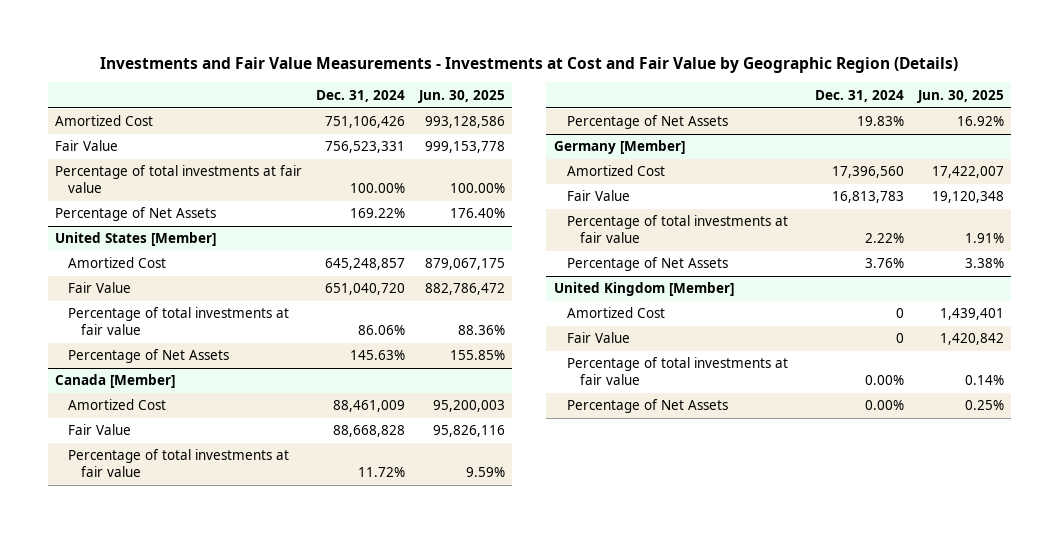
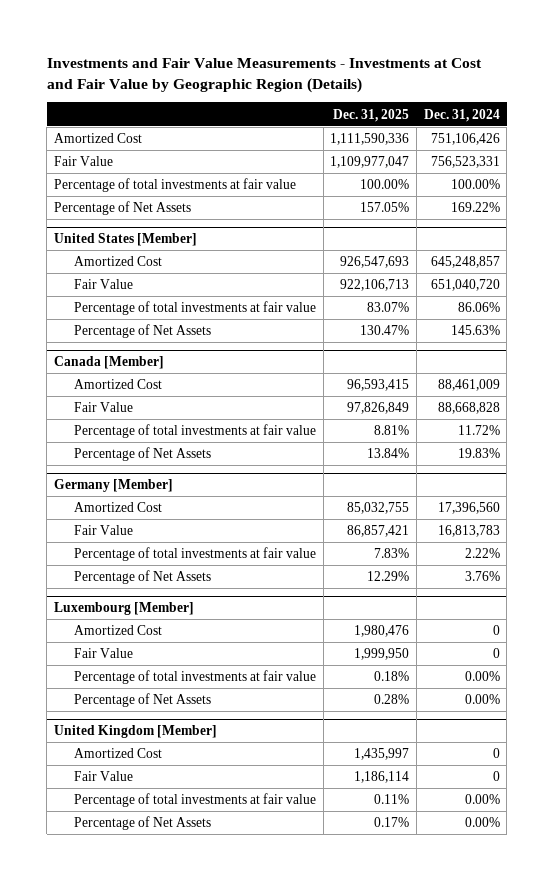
- | Dec. 31, 2024 | Jun. 30, 2025
+ | Dec. 31, 2025 | Dec. 31, 2024
+ Luxembourg [Member]
+ Amortized Cost | 1,980,476 | 0
+ Fair Value | 1,999,950 | 0
+ Percentage of total investments at fair value | 0.18% | 0.00%
+ Percentage of Net Assets | 0.28% | 0.00%

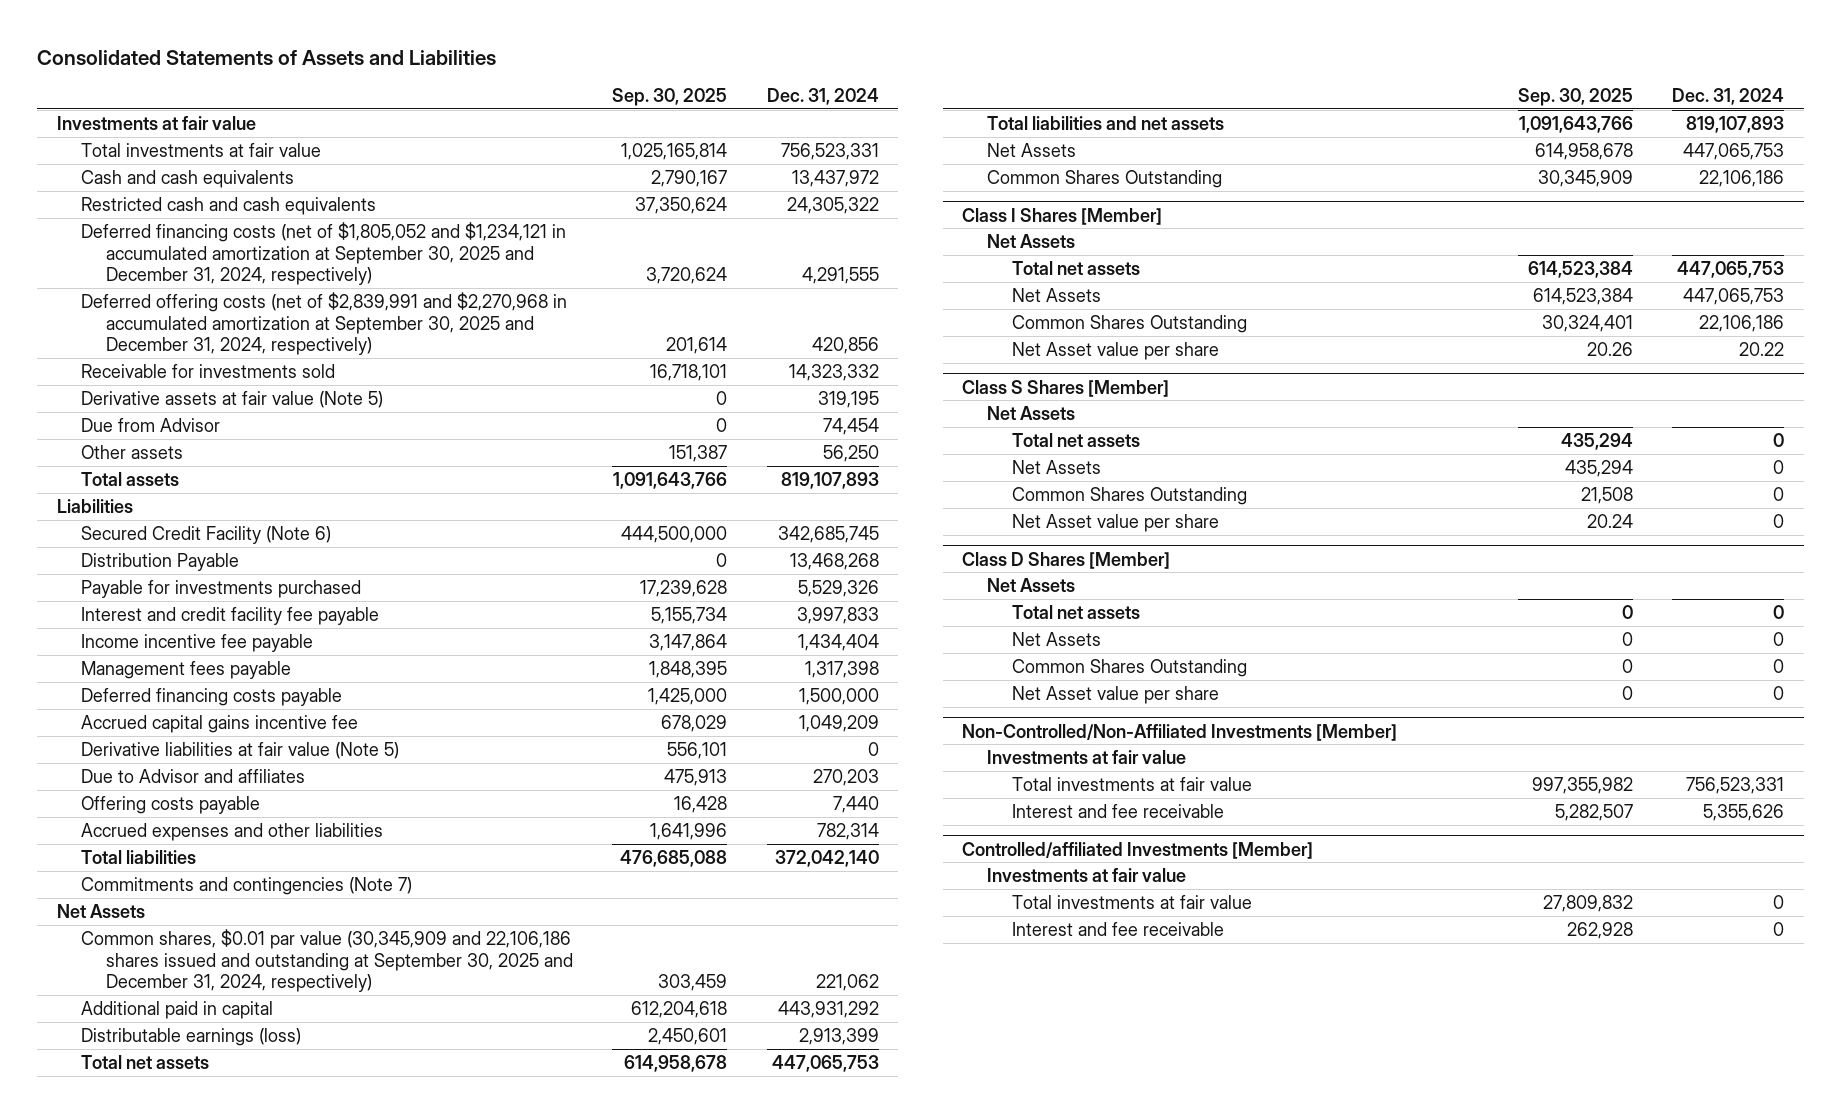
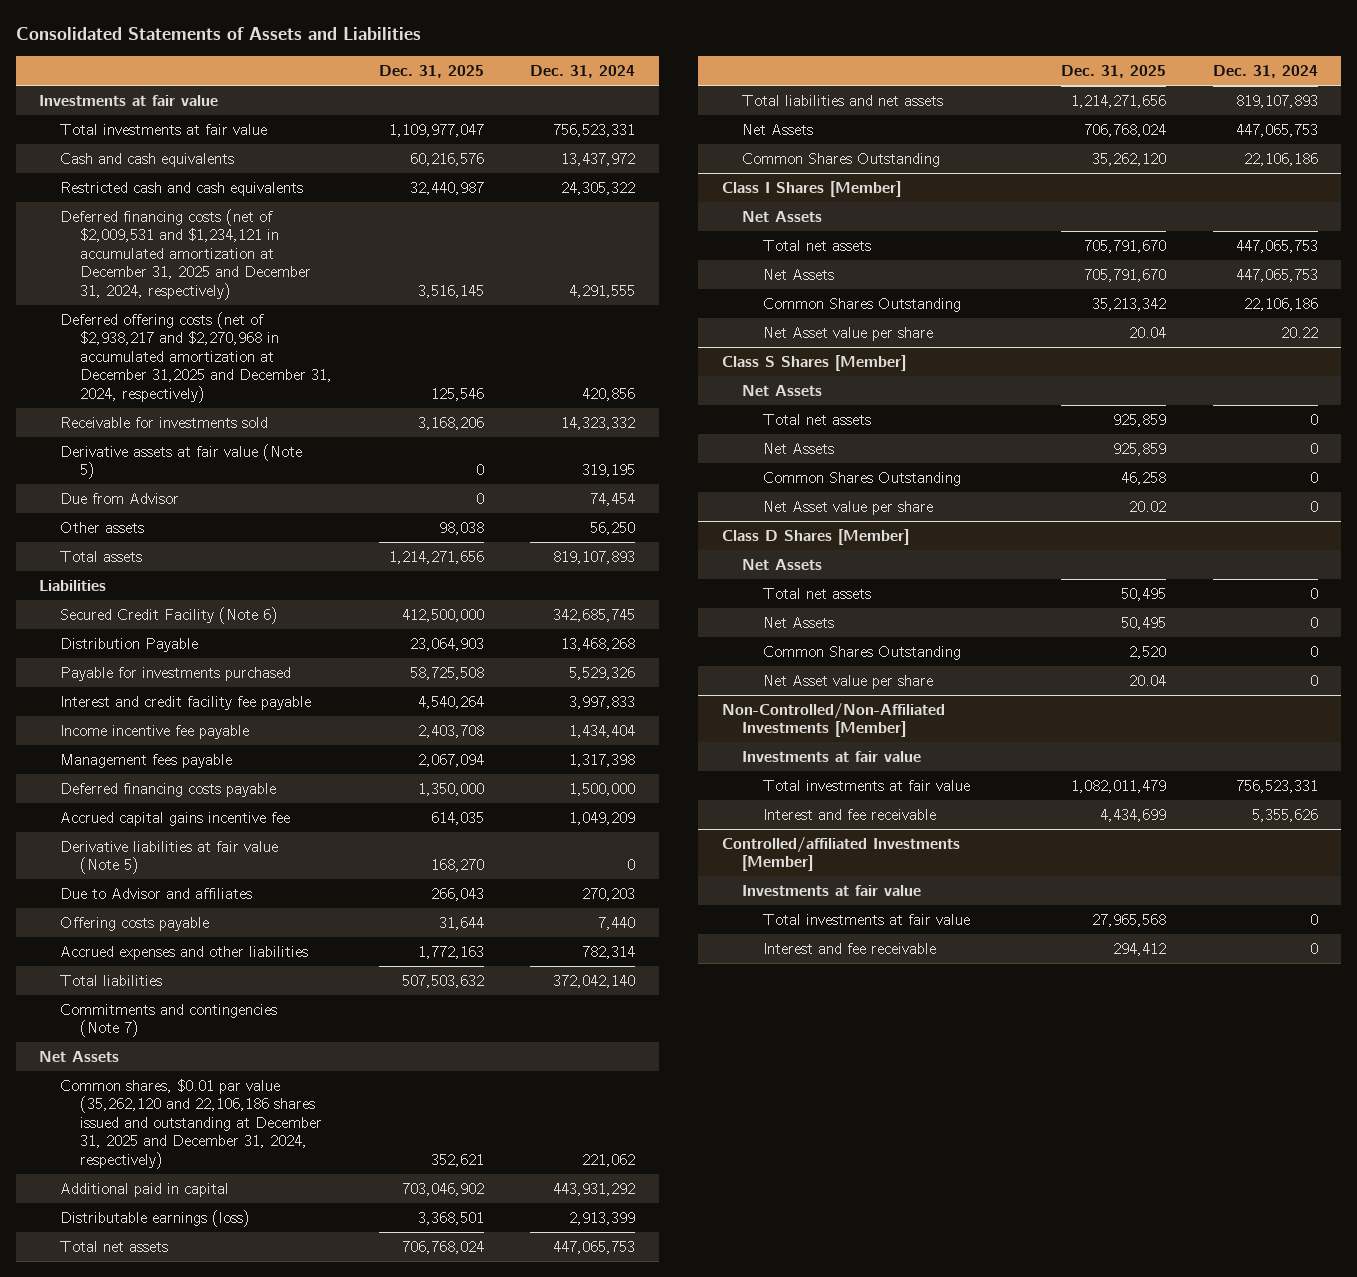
- | Sep. 30, 2025 | Dec. 31, 2024
+ | Dec. 31, 2025 | Dec. 31, 2024
- Deferred financing costs (net of $1,805,052 and $1,234,121 in accumulated amortization at September 30, 2025 and December 31, 2024, respectively) | 3,720,624 | 4,291,555
- Deferred offering costs (net of $2,839,991 and $2,270,968 in accumulated amortization at September 30, 2025 and December 31, 2024, respectively) | 201,614 | 420,856
+ Deferred financing costs (net of $2,009,531 and $1,234,121 in accumulated amortization at December 31, 2025 and December 31, 2024, respectively) | 3,516,145 | 4,291,555
+ Deferred offering costs (net of $2,938,217 and $2,270,968 in accumulated amortization at December 31,2025 and December 31, 2024, respectively) | 125,546 | 420,856
- Common shares, $0.01 par value (30,345,909 and 22,106,186 shares issued and outstanding at September 30, 2025 and December 31, 2024, respectively) | 303,459 | 221,062
+ Common shares, $0.01 par value (35,262,120 and 22,106,186 shares issued and outstanding at December 31, 2025 and December 31, 2024, respectively) | 352,621 | 221,062

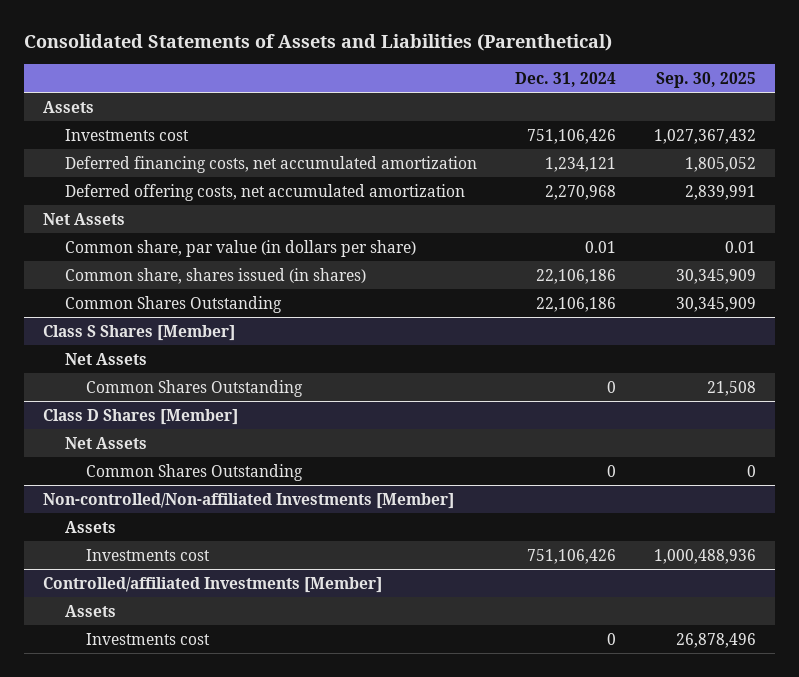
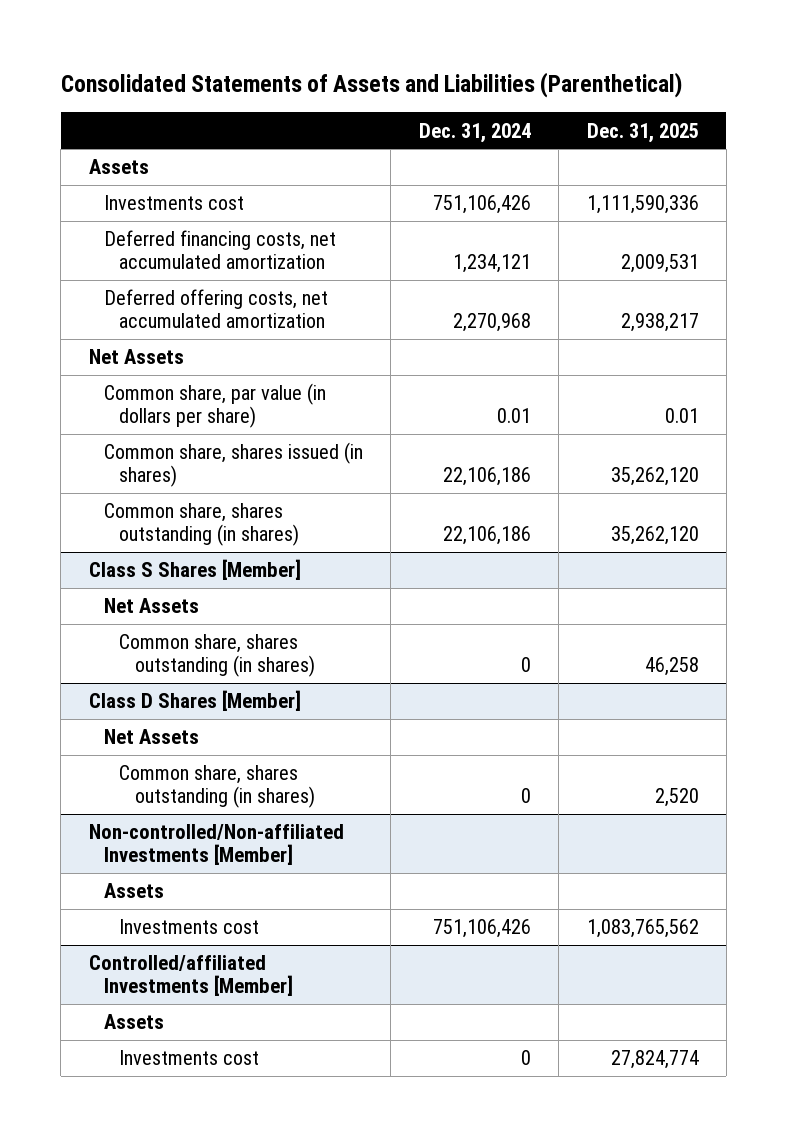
- | Dec. 31, 2024 | Sep. 30, 2025
+ | Dec. 31, 2024 | Dec. 31, 2025
- Common Shares Outstanding | 22,106,186 | 30,345,909
+ Common share, shares outstanding (in shares) | 22,106,186 | 35,262,120
@ Class S Shares [Member]
- Common Shares Outstanding | 0 | 21,508
+ Common share, shares outstanding (in shares) | 0 | 46,258
@ Class D Shares [Member]
- Common Shares Outstanding | 0 | 0
+ Common share, shares outstanding (in shares) | 0 | 2,520

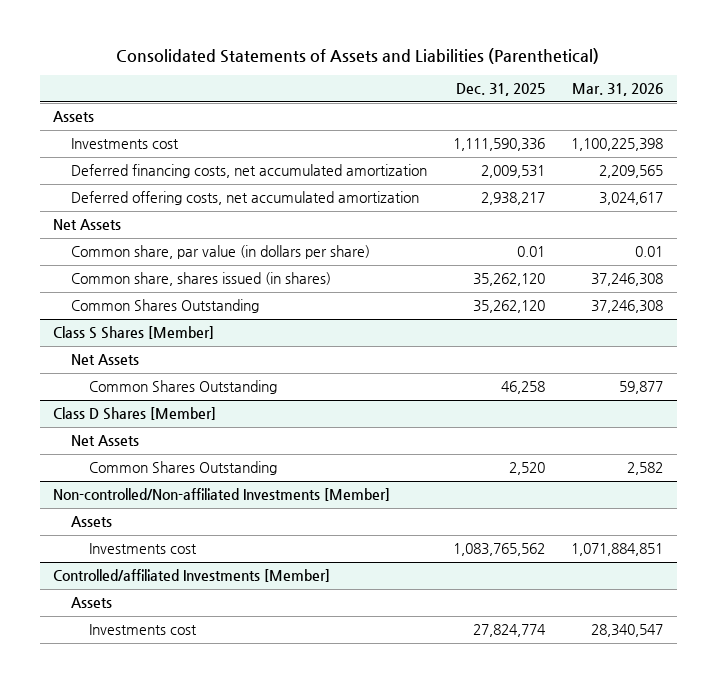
- | Dec. 31, 2024 | Dec. 31, 2025
+ | Dec. 31, 2025 | Mar. 31, 2026
- Common share, shares outstanding (in shares) | 22,106,186 | 35,262,120
+ Common Shares Outstanding | 35,262,120 | 37,246,308
@ Class S Shares [Member]
- Common share, shares outstanding (in shares) | 0 | 46,258
+ Common Shares Outstanding | 46,258 | 59,877
@ Class D Shares [Member]
- Common share, shares outstanding (in shares) | 0 | 2,520
+ Common Shares Outstanding | 2,520 | 2,582

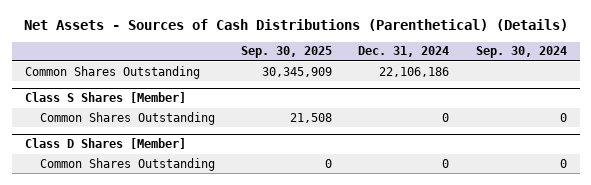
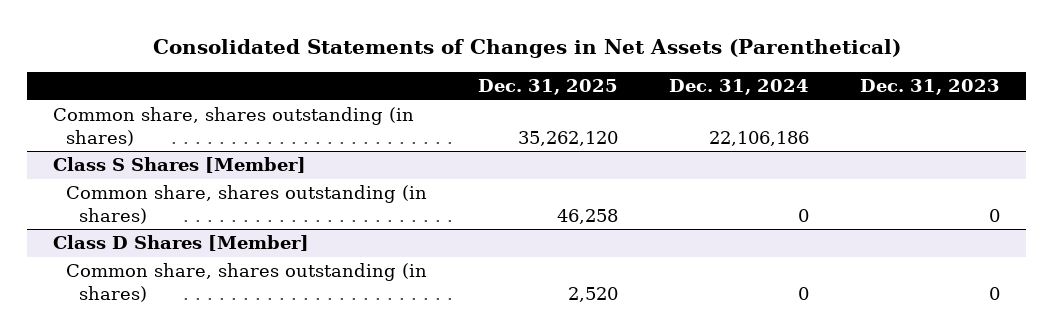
- Net Assets - Sources of Cash Distributions (Parenthetical) (Details)
+ Consolidated Statements of Changes in Net Assets (Parenthetical)
- | Sep. 30, 2025 | Dec. 31, 2024 | Sep. 30, 2024
+ | Dec. 31, 2025 | Dec. 31, 2024 | Dec. 31, 2023
- Common Shares Outstanding | 30,345,909 | 22,106,186 |
+ Common share, shares outstanding (in shares) | 35,262,120 | 22,106,186 |
@ Class S Shares [Member]
- Common Shares Outstanding | 21,508 | 0 | 0
+ Common share, shares outstanding (in shares) | 46,258 | 0 | 0
@ Class D Shares [Member]
- Common Shares Outstanding | 0 | 0 | 0
+ Common share, shares outstanding (in shares) | 2,520 | 0 | 0

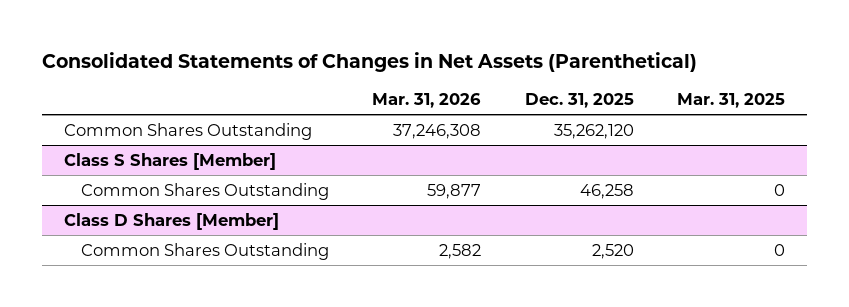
- | Dec. 31, 2025 | Dec. 31, 2024 | Dec. 31, 2023
+ | Mar. 31, 2026 | Dec. 31, 2025 | Mar. 31, 2025
- Common share, shares outstanding (in shares) | 35,262,120 | 22,106,186 |
+ Common Shares Outstanding | 37,246,308 | 35,262,120 |
@ Class S Shares [Member]
- Common share, shares outstanding (in shares) | 46,258 | 0 | 0
+ Common Shares Outstanding | 59,877 | 46,258 | 0
@ Class D Shares [Member]
- Common share, shares outstanding (in shares) | 2,520 | 0 | 0
+ Common Shares Outstanding | 2,582 | 2,520 | 0

